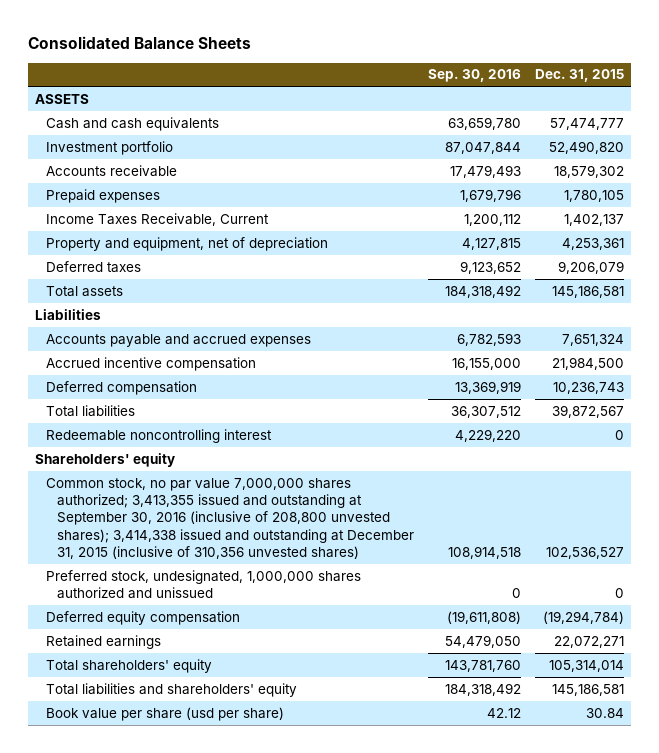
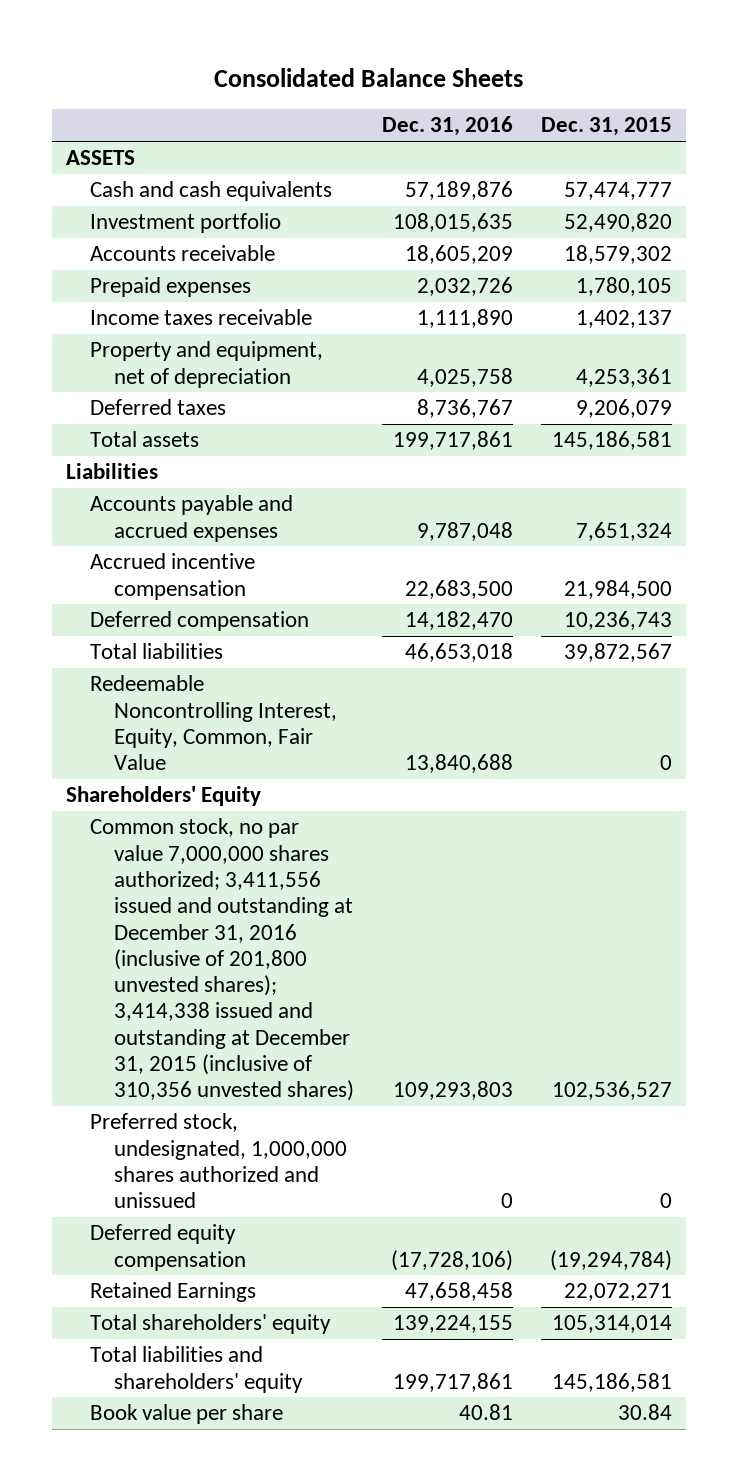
- | Sep. 30, 2016 | Dec. 31, 2015
+ | Dec. 31, 2016 | Dec. 31, 2015
- Income Taxes Receivable, Current | 1,200,112 | 1,402,137
+ Income taxes receivable | 1,111,890 | 1,402,137
- Redeemable noncontrolling interest | 4,229,220 | 0
- Shareholders' equity
- Common stock, no par value 7,000,000 shares authorized; 3,413,355 issued and outstanding at September 30, 2016 (inclusive of 208,800 unvested shares); 3,414,338 issued and outstanding at December 31, 2015 (inclusive of 310,356 unvested shares) | 108,914,518 | 102,536,527
+ Redeemable Noncontrolling Interest, Equity, Common, Fair Value | 13,840,688 | 0
+ Shareholders' Equity
+ Common stock, no par value 7,000,000 shares authorized; 3,411,556 issued and outstanding at December 31, 2016 (inclusive of 201,800 unvested shares); 3,414,338 issued and outstanding at December 31, 2015 (inclusive of 310,356 unvested shares) | 109,293,803 | 102,536,527
- Retained earnings | 54,479,050 | 22,072,271
+ Retained Earnings | 47,658,458 | 22,072,271
- Book value per share (usd per share) | 42.12 | 30.84
+ Book value per share | 40.81 | 30.84

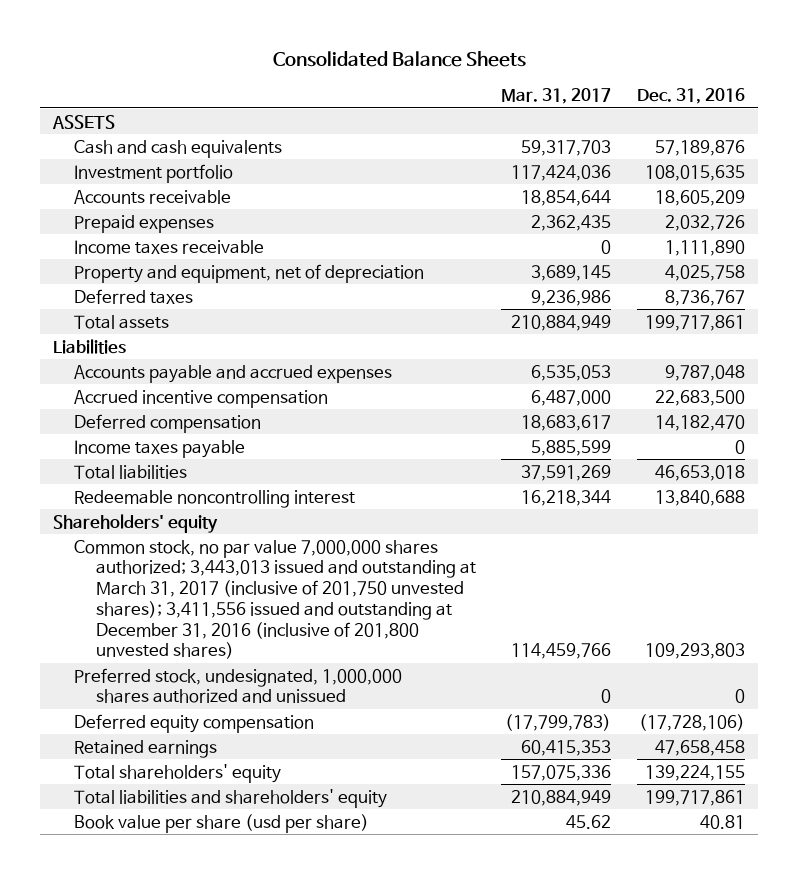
- | Dec. 31, 2016 | Dec. 31, 2015
+ | Mar. 31, 2017 | Dec. 31, 2016
+ Income taxes payable | 5,885,599 | 0
- Redeemable Noncontrolling Interest, Equity, Common, Fair Value | 13,840,688 | 0
- Shareholders' Equity
- Common stock, no par value 7,000,000 shares authorized; 3,411,556 issued and outstanding at December 31, 2016 (inclusive of 201,800 unvested shares); 3,414,338 issued and outstanding at December 31, 2015 (inclusive of 310,356 unvested shares) | 109,293,803 | 102,536,527
+ Redeemable noncontrolling interest | 16,218,344 | 13,840,688
+ Shareholders' equity
+ Common stock, no par value 7,000,000 shares authorized; 3,443,013 issued and outstanding at March 31, 2017 (inclusive of 201,750 unvested shares); 3,411,556 issued and outstanding at December 31, 2016 (inclusive of 201,800 unvested shares) | 114,459,766 | 109,293,803
- Retained Earnings | 47,658,458 | 22,072,271
+ Retained earnings | 60,415,353 | 47,658,458
- Book value per share | 40.81 | 30.84
+ Book value per share (usd per share) | 45.62 | 40.81

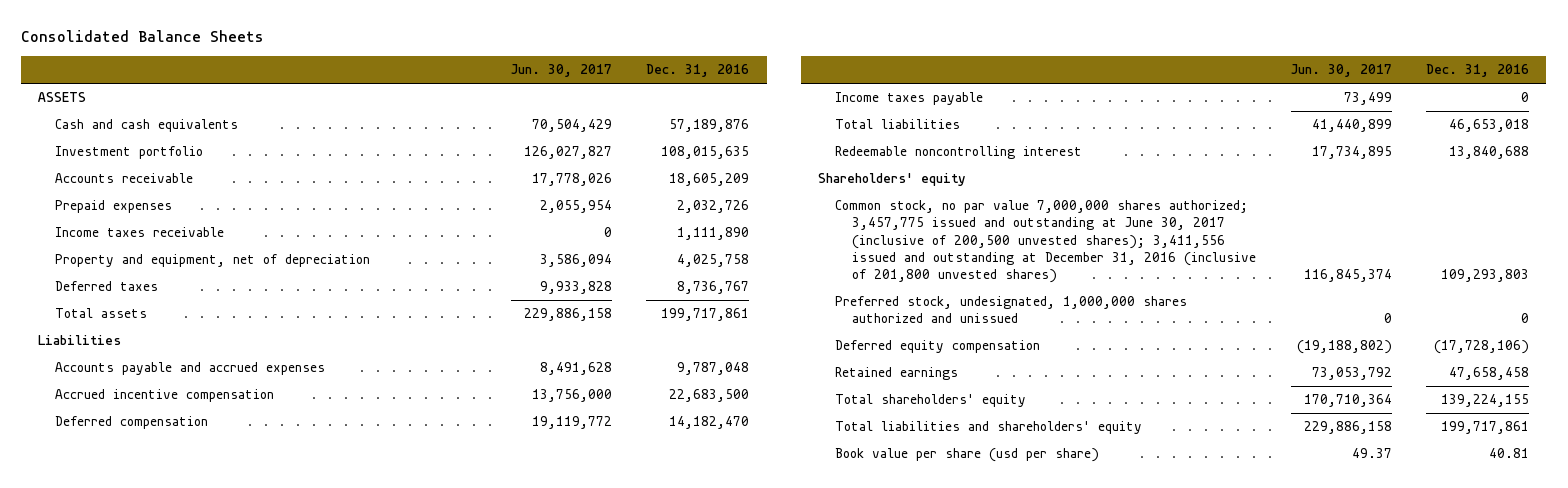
- | Mar. 31, 2017 | Dec. 31, 2016
+ | Jun. 30, 2017 | Dec. 31, 2016
- Common stock, no par value 7,000,000 shares authorized; 3,443,013 issued and outstanding at March 31, 2017 (inclusive of 201,750 unvested shares); 3,411,556 issued and outstanding at December 31, 2016 (inclusive of 201,800 unvested shares) | 114,459,766 | 109,293,803
+ Common stock, no par value 7,000,000 shares authorized; 3,457,775 issued and outstanding at June 30, 2017 (inclusive of 200,500 unvested shares); 3,411,556 issued and outstanding at December 31, 2016 (inclusive of 201,800 unvested shares) | 116,845,374 | 109,293,803

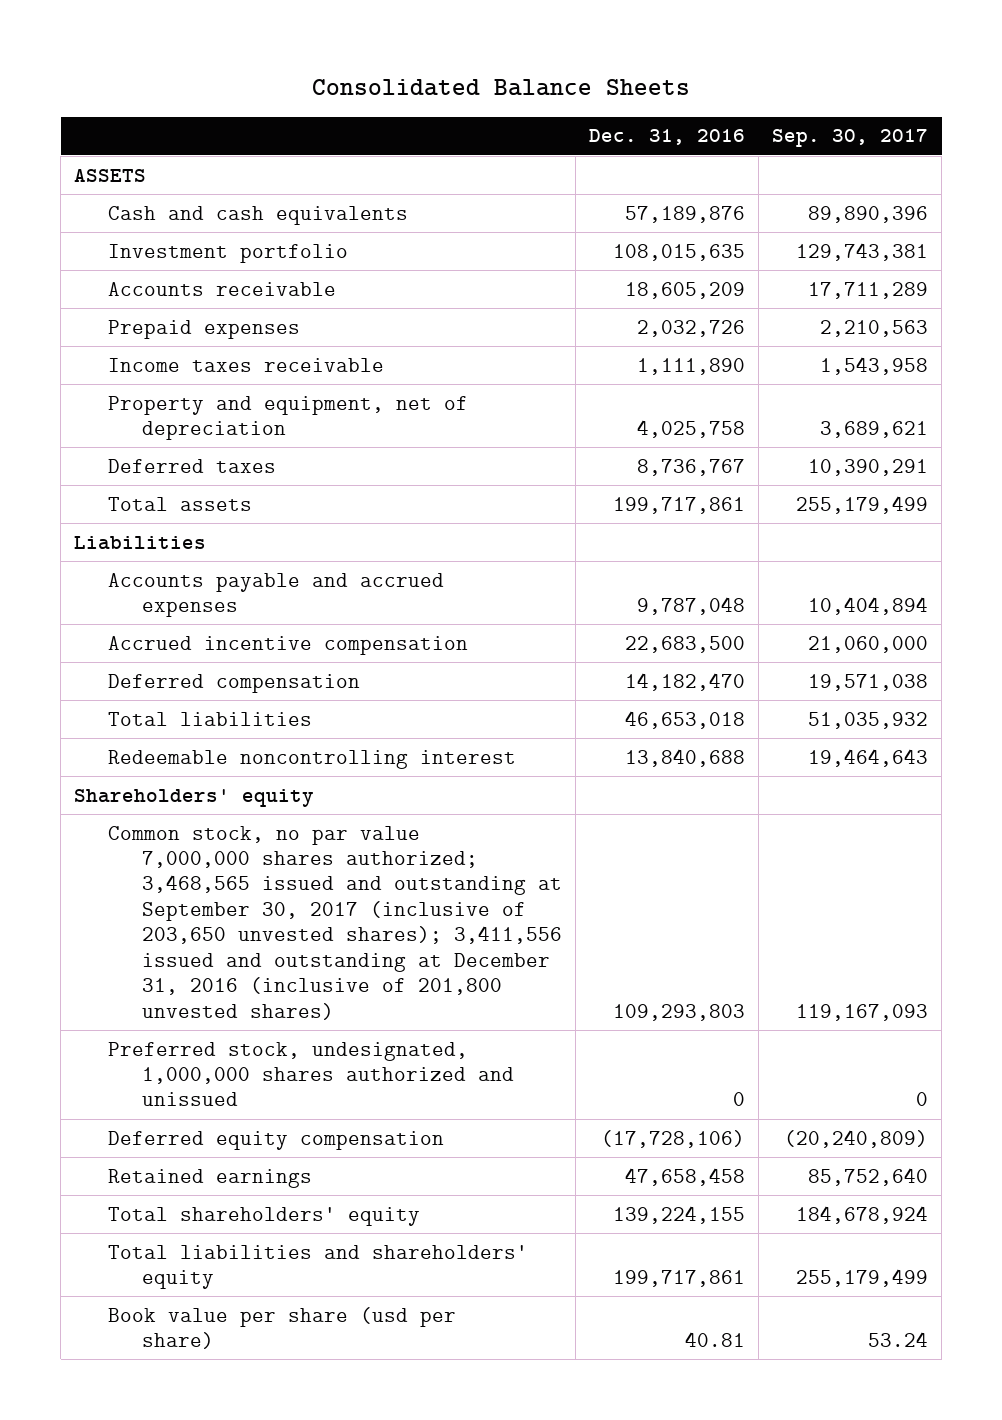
- | Jun. 30, 2017 | Dec. 31, 2016
+ | Dec. 31, 2016 | Sep. 30, 2017
- Income taxes payable | 73,499 | 0
- Common stock, no par value 7,000,000 shares authorized; 3,457,775 issued and outstanding at June 30, 2017 (inclusive of 200,500 unvested shares); 3,411,556 issued and outstanding at December 31, 2016 (inclusive of 201,800 unvested shares) | 116,845,374 | 109,293,803
+ Common stock, no par value 7,000,000 shares authorized; 3,468,565 issued and outstanding at September 30, 2017 (inclusive of 203,650 unvested shares); 3,411,556 issued and outstanding at December 31, 2016 (inclusive of 201,800 unvested shares) | 109,293,803 | 119,167,093

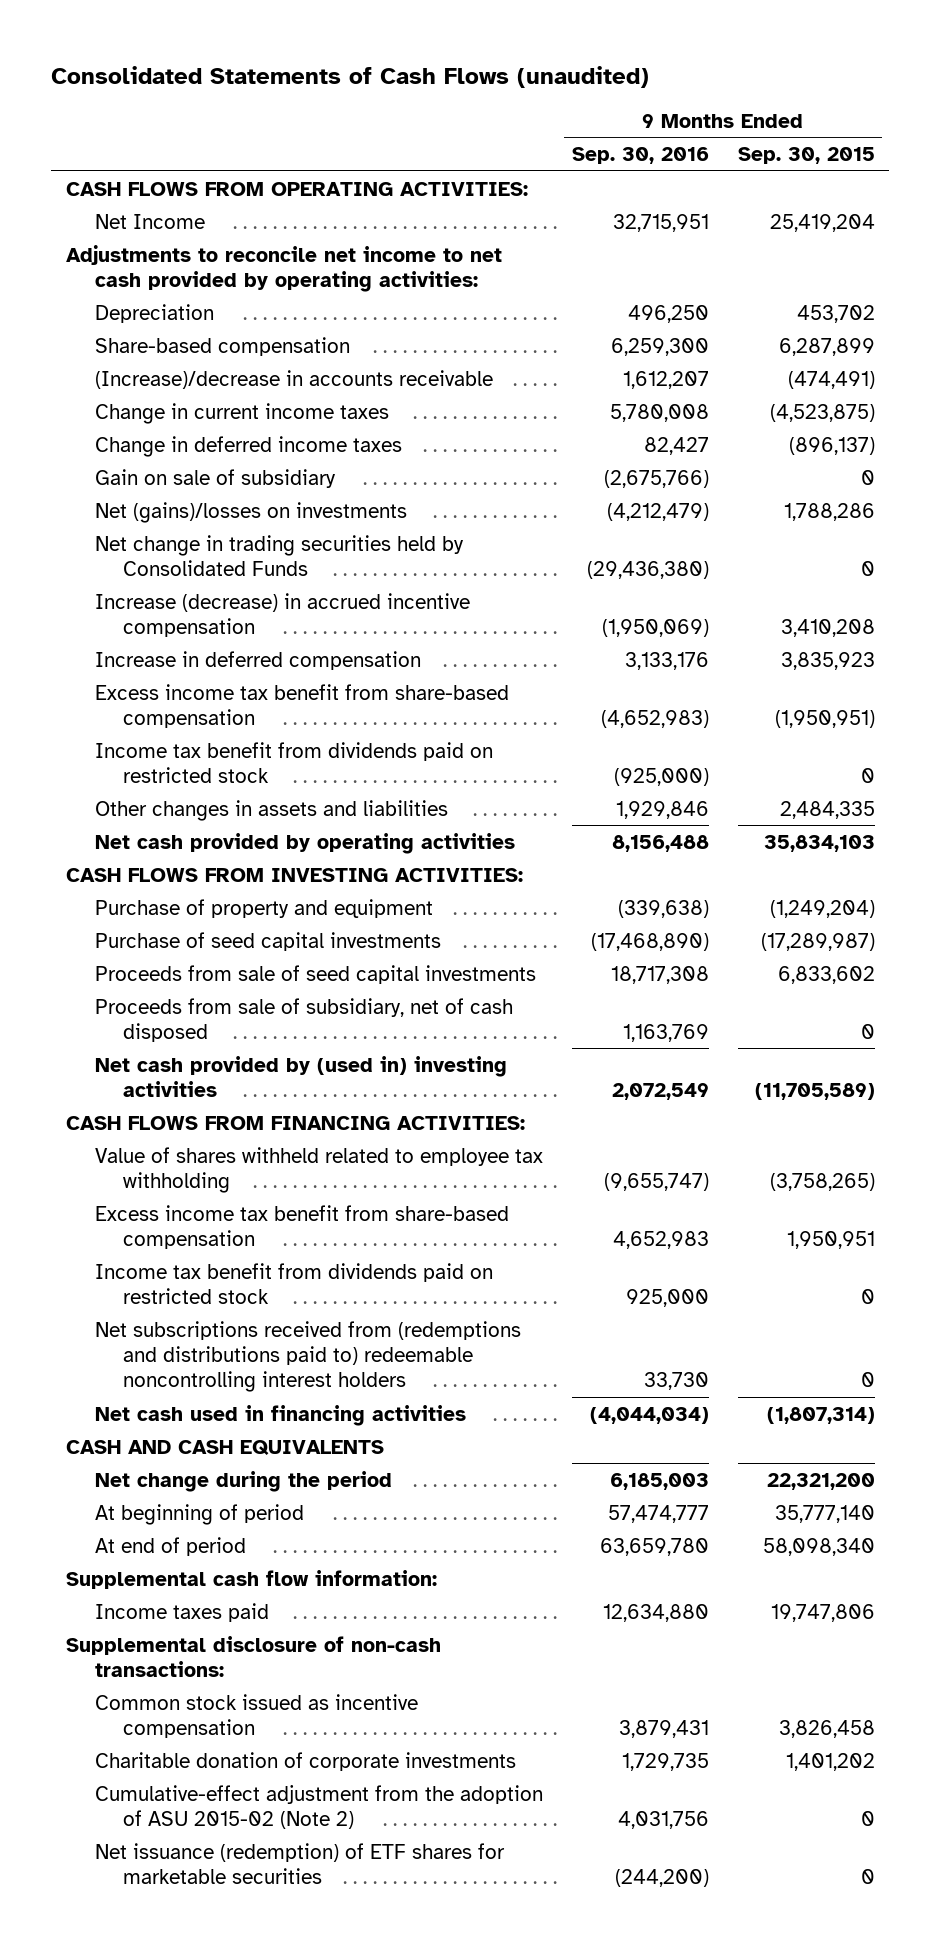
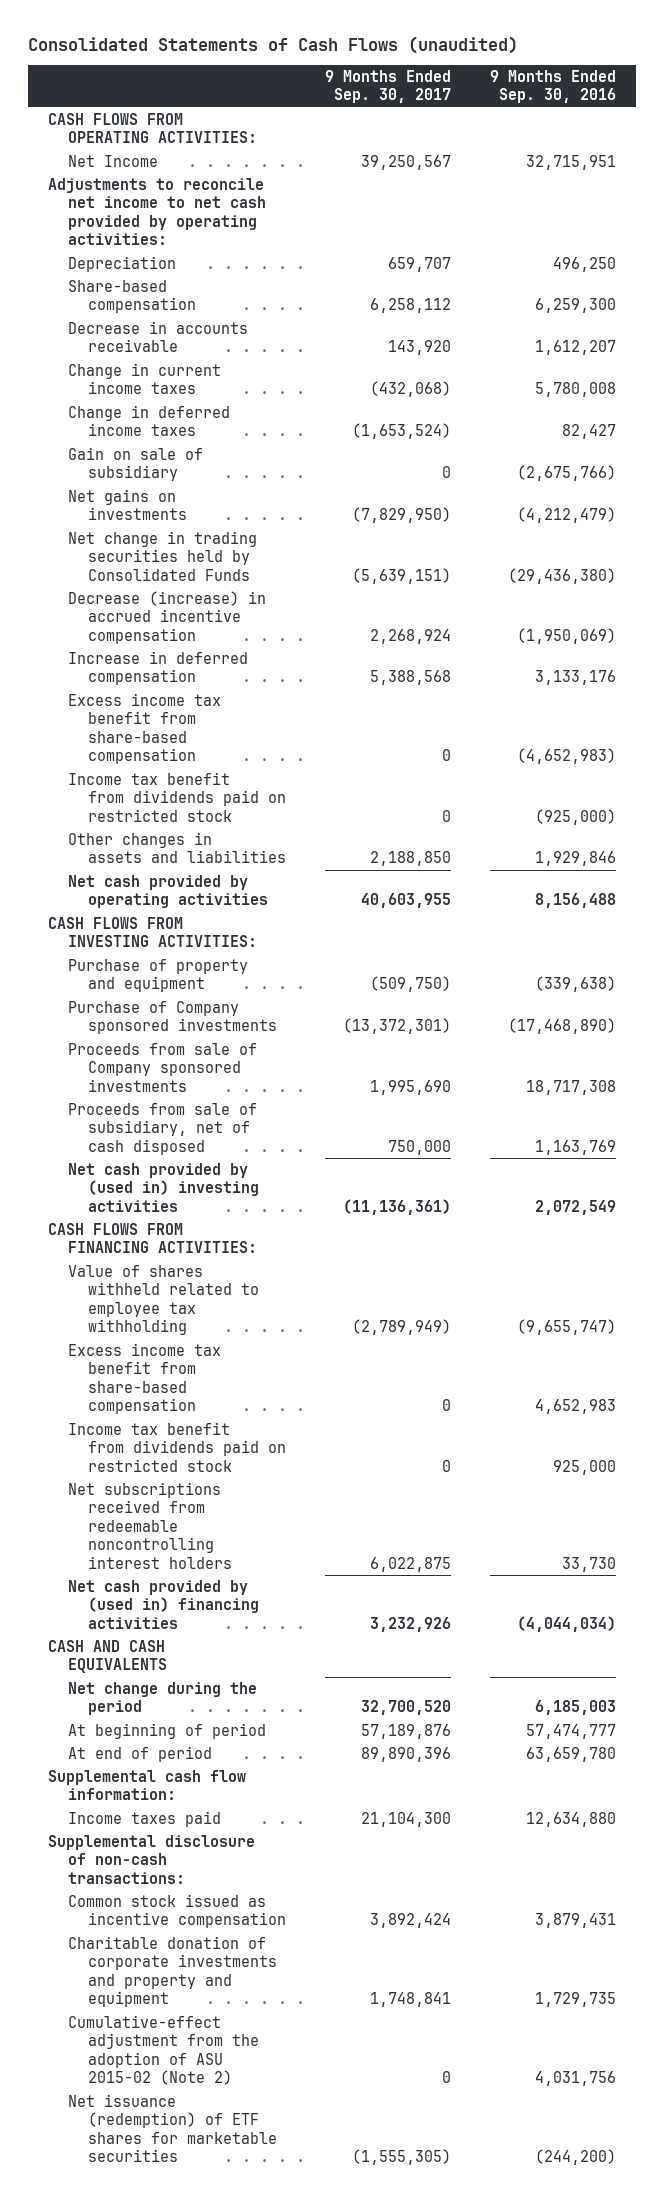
- | 9 Months Ended Sep. 30, 2016 | 9 Months Ended Sep. 30, 2015
+ | 9 Months Ended Sep. 30, 2017 | 9 Months Ended Sep. 30, 2016
- (Increase)/decrease in accounts receivable | 1,612,207 | (474,491)
+ Decrease in accounts receivable | 143,920 | 1,612,207
- Net (gains)/losses on investments | (4,212,479) | 1,788,286
+ Net gains on investments | (7,829,950) | (4,212,479)
- Increase (decrease) in accrued incentive compensation | (1,950,069) | 3,410,208
+ Decrease (increase) in accrued incentive compensation | 2,268,924 | (1,950,069)
- Purchase of seed capital investments | (17,468,890) | (17,289,987)
- Proceeds from sale of seed capital investments | 18,717,308 | 6,833,602
+ Purchase of Company sponsored investments | (13,372,301) | (17,468,890)
+ Proceeds from sale of Company sponsored investments | 1,995,690 | 18,717,308
- Net subscriptions received from (redemptions and distributions paid to) redeemable noncontrolling interest holders | 33,730 | 0
- Net cash used in financing activities | (4,044,034) | (1,807,314)
+ Net subscriptions received from redeemable noncontrolling interest holders | 6,022,875 | 33,730
+ Net cash provided by (used in) financing activities | 3,232,926 | (4,044,034)
- Charitable donation of corporate investments | 1,729,735 | 1,401,202
+ Charitable donation of corporate investments and property and equipment | 1,748,841 | 1,729,735

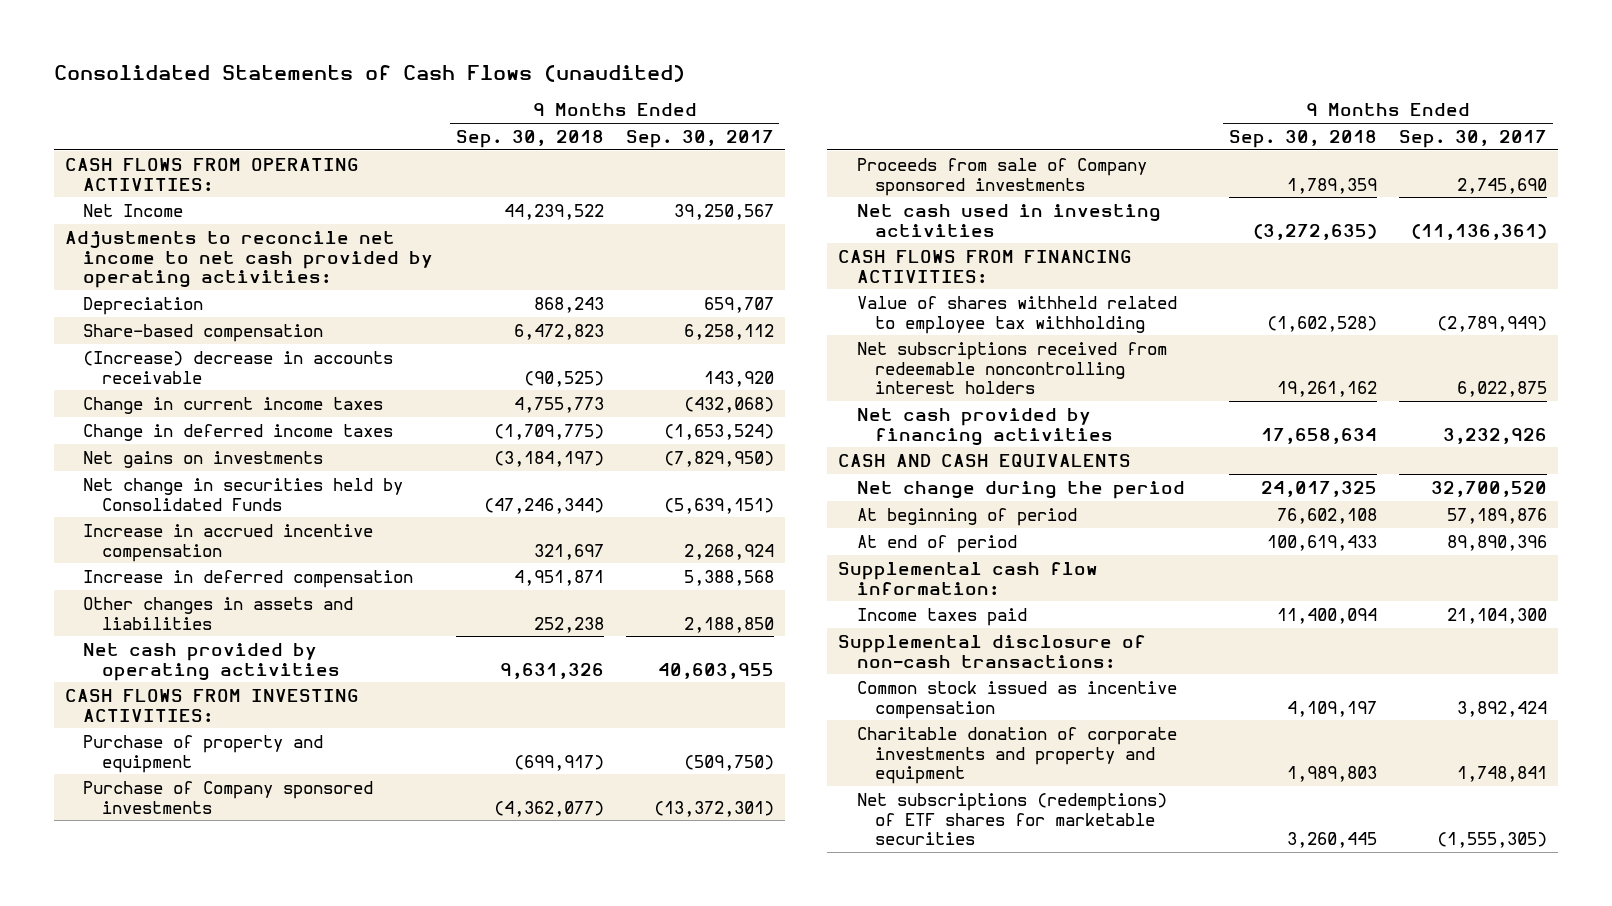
- | 9 Months Ended Sep. 30, 2017 | 9 Months Ended Sep. 30, 2016
+ | 9 Months Ended Sep. 30, 2018 | 9 Months Ended Sep. 30, 2017
- Decrease in accounts receivable | 143,920 | 1,612,207
+ (Increase) decrease in accounts receivable | (90,525) | 143,920
- Gain on sale of subsidiary | 0 | (2,675,766)
- Net change in trading securities held by Consolidated Funds | (5,639,151) | (29,436,380)
- Decrease (increase) in accrued incentive compensation | 2,268,924 | (1,950,069)
+ Net change in securities held by Consolidated Funds | (47,246,344) | (5,639,151)
+ Increase in accrued incentive compensation | 321,697 | 2,268,924
- Excess income tax benefit from share-based compensation | 0 | (4,652,983)
- Income tax benefit from dividends paid on restricted stock | 0 | (925,000)
- Proceeds from sale of Company sponsored investments | 1,995,690 | 18,717,308
- Proceeds from sale of subsidiary, net of cash disposed | 750,000 | 1,163,769
- Net cash provided by (used in) investing activities | (11,136,361) | 2,072,549
+ Proceeds from sale of Company sponsored investments | 1,789,359 | 2,745,690
+ Net cash used in investing activities | (3,272,635) | (11,136,361)
- Excess income tax benefit from share-based compensation | 0 | 4,652,983
- Income tax benefit from dividends paid on restricted stock | 0 | 925,000
- Net cash provided by (used in) financing activities | 3,232,926 | (4,044,034)
+ Net cash provided by financing activities | 17,658,634 | 3,232,926
- Cumulative-effect adjustment from the adoption of ASU 2015-02 (Note 2) | 0 | 4,031,756
- Net issuance (redemption) of ETF shares for marketable securities | (1,555,305) | (244,200)
+ Net subscriptions (redemptions) of ETF shares for marketable securities | 3,260,445 | (1,555,305)

